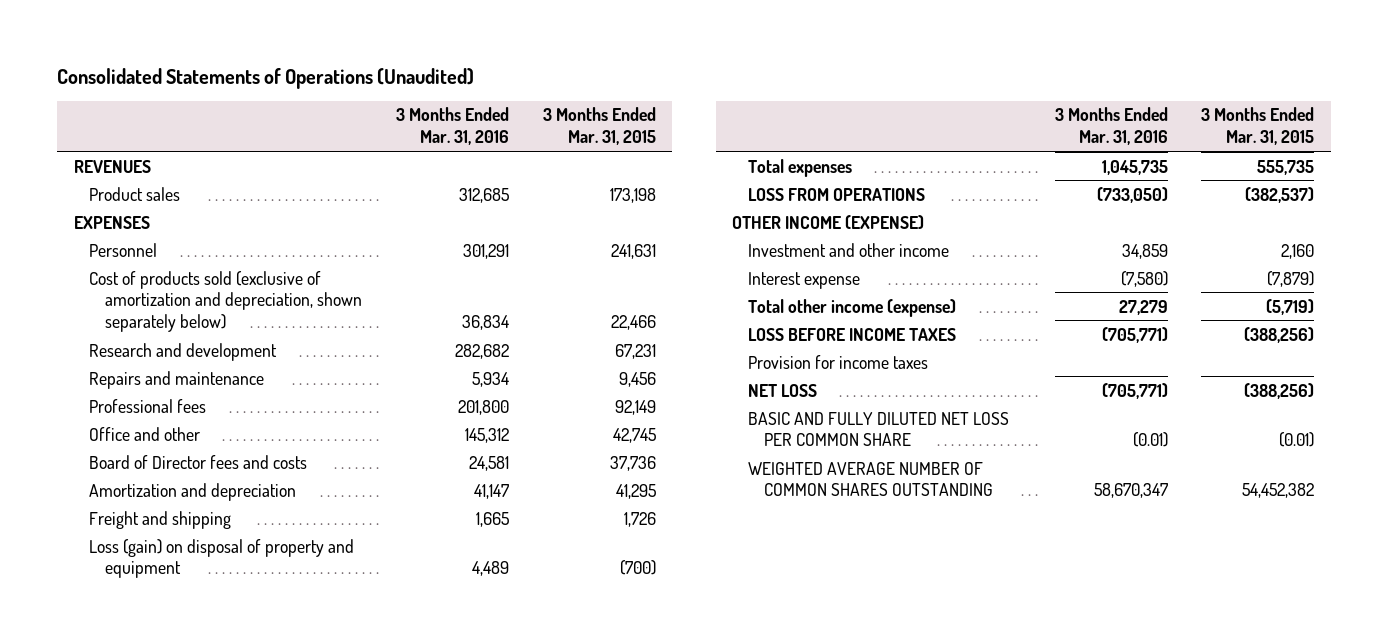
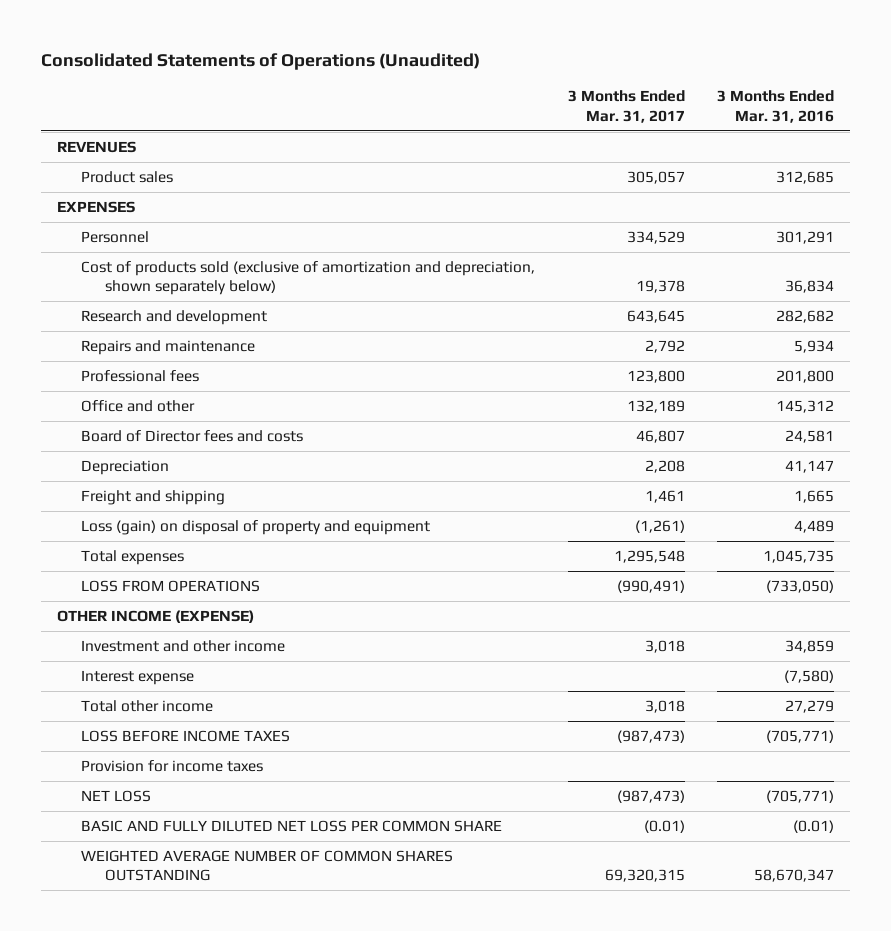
- | 3 Months Ended Mar. 31, 2016 | 3 Months Ended Mar. 31, 2015
+ | 3 Months Ended Mar. 31, 2017 | 3 Months Ended Mar. 31, 2016
- Amortization and depreciation | 41,147 | 41,295
+ Depreciation | 2,208 | 41,147
- Total other income (expense) | 27,279 | (5,719)
+ Total other income | 3,018 | 27,279

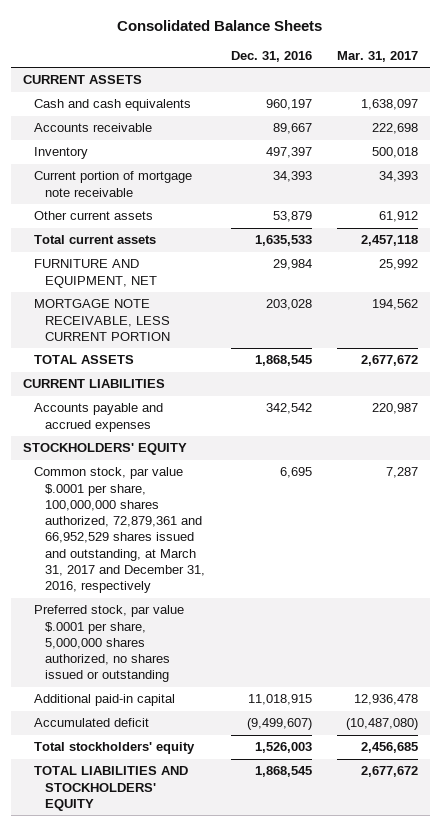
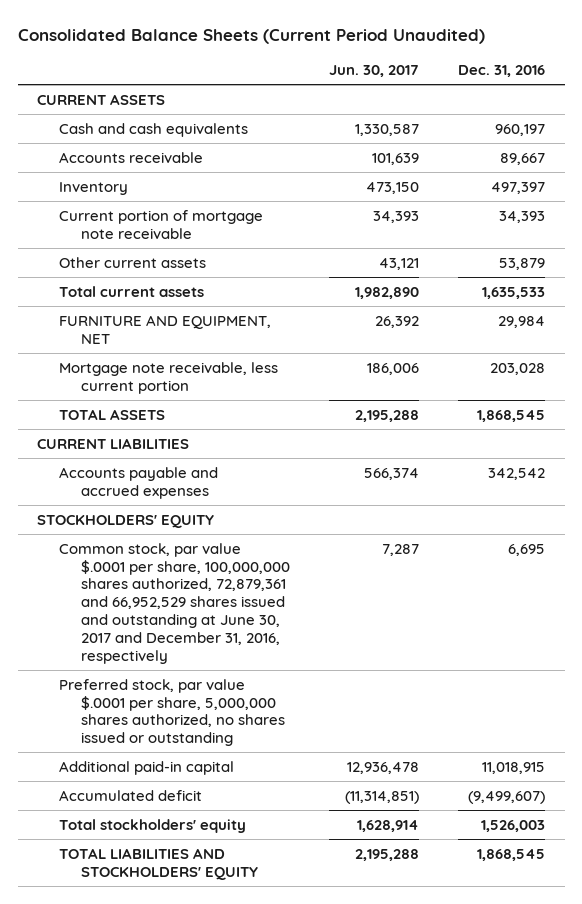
- Consolidated Balance Sheets
+ Consolidated Balance Sheets (Current Period Unaudited)
- | Dec. 31, 2016 | Mar. 31, 2017
+ | Jun. 30, 2017 | Dec. 31, 2016
- MORTGAGE NOTE RECEIVABLE, LESS CURRENT PORTION | 203,028 | 194,562
+ Mortgage note receivable, less current portion | 186,006 | 203,028
- Common stock, par value $.0001 per share, 100,000,000 shares authorized, 72,879,361 and 66,952,529 shares issued and outstanding, at March 31, 2017 and December 31, 2016, respectively | 6,695 | 7,287
+ Common stock, par value $.0001 per share, 100,000,000 shares authorized, 72,879,361 and 66,952,529 shares issued and outstanding at June 30, 2017 and December 31, 2016, respectively | 7,287 | 6,695

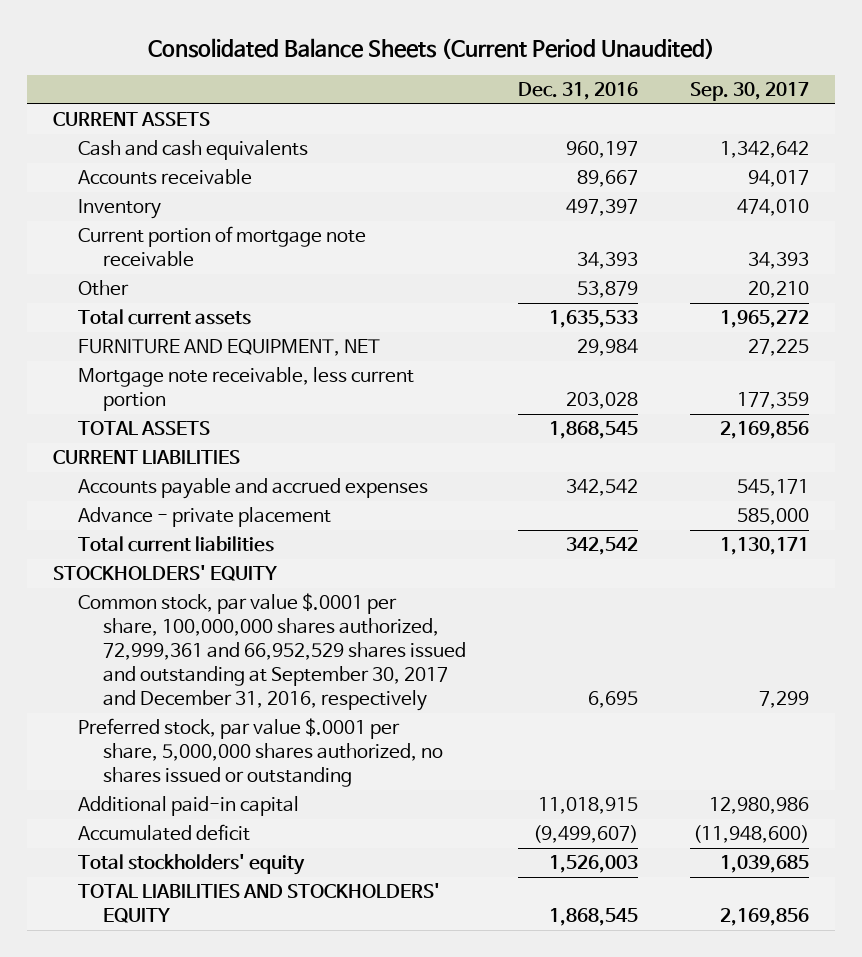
- | Jun. 30, 2017 | Dec. 31, 2016
+ | Dec. 31, 2016 | Sep. 30, 2017
- Other current assets | 43,121 | 53,879
+ Other | 53,879 | 20,210
+ Advance - private placement | | 585,000
+ Total current liabilities | 342,542 | 1,130,171
- Common stock, par value $.0001 per share, 100,000,000 shares authorized, 72,879,361 and 66,952,529 shares issued and outstanding at June 30, 2017 and December 31, 2016, respectively | 7,287 | 6,695
+ Common stock, par value $.0001 per share, 100,000,000 shares authorized, 72,999,361 and 66,952,529 shares issued and outstanding at September 30, 2017 and December 31, 2016, respectively | 6,695 | 7,299

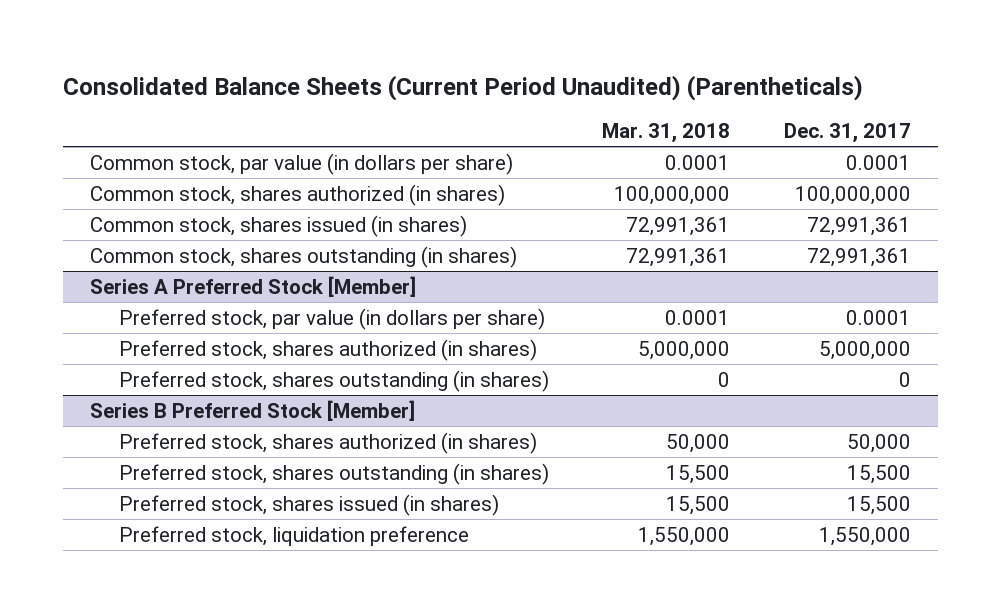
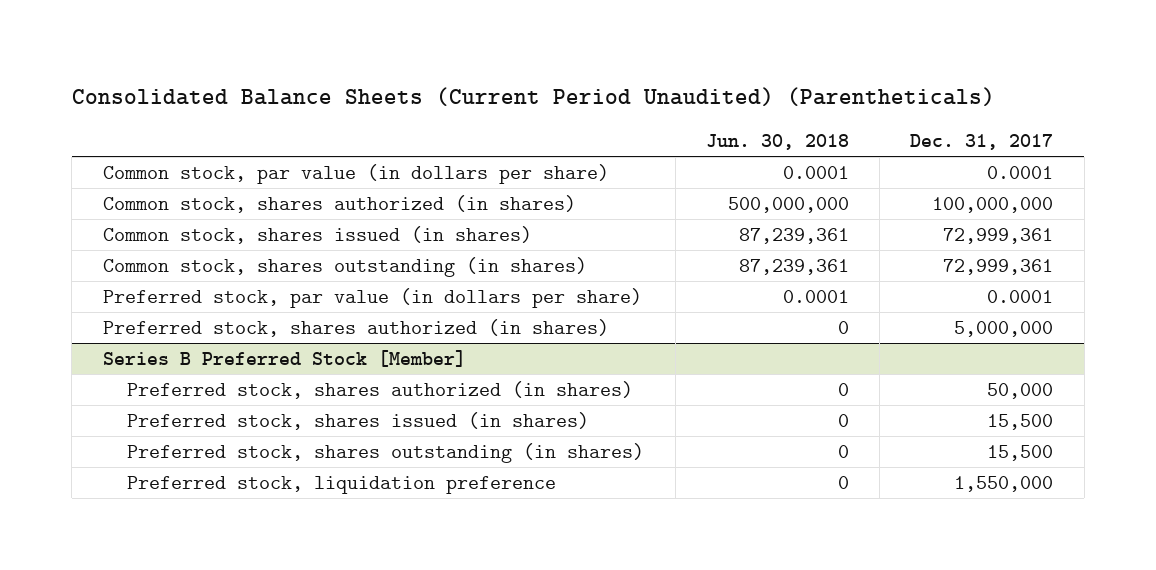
- | Mar. 31, 2018 | Dec. 31, 2017
+ | Jun. 30, 2018 | Dec. 31, 2017
- Common stock, shares issued (in shares) | 72,991,361 | 72,991,361
- Common stock, shares outstanding (in shares) | 72,991,361 | 72,991,361
- Series A Preferred Stock [Member]
+ Common stock, shares issued (in shares) | 87,239,361 | 72,999,361
+ Common stock, shares outstanding (in shares) | 87,239,361 | 72,999,361
- Preferred stock, shares outstanding (in shares) | 0 | 0
@ Series B Preferred Stock [Member]
moved down: Preferred stock, shares outstanding (in shares) | 0 | 15,500

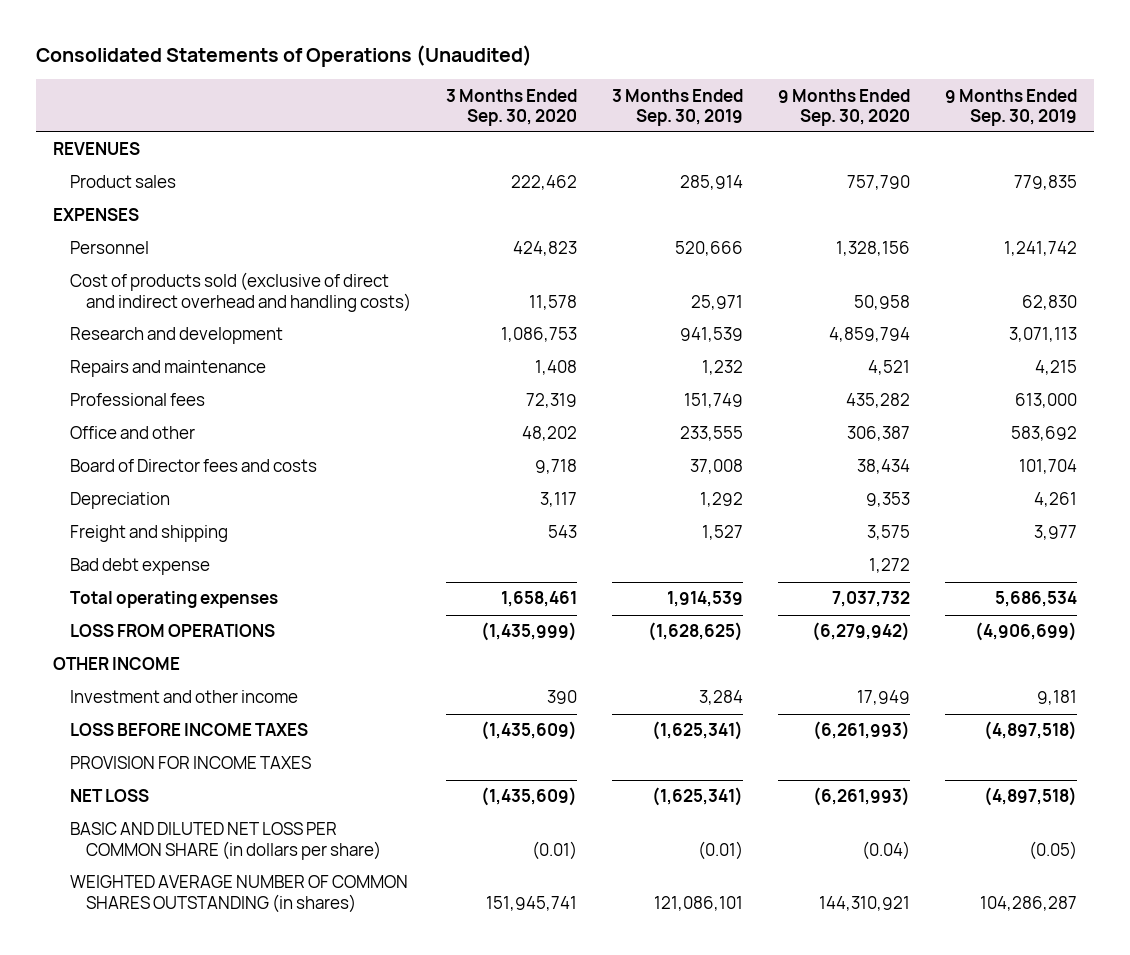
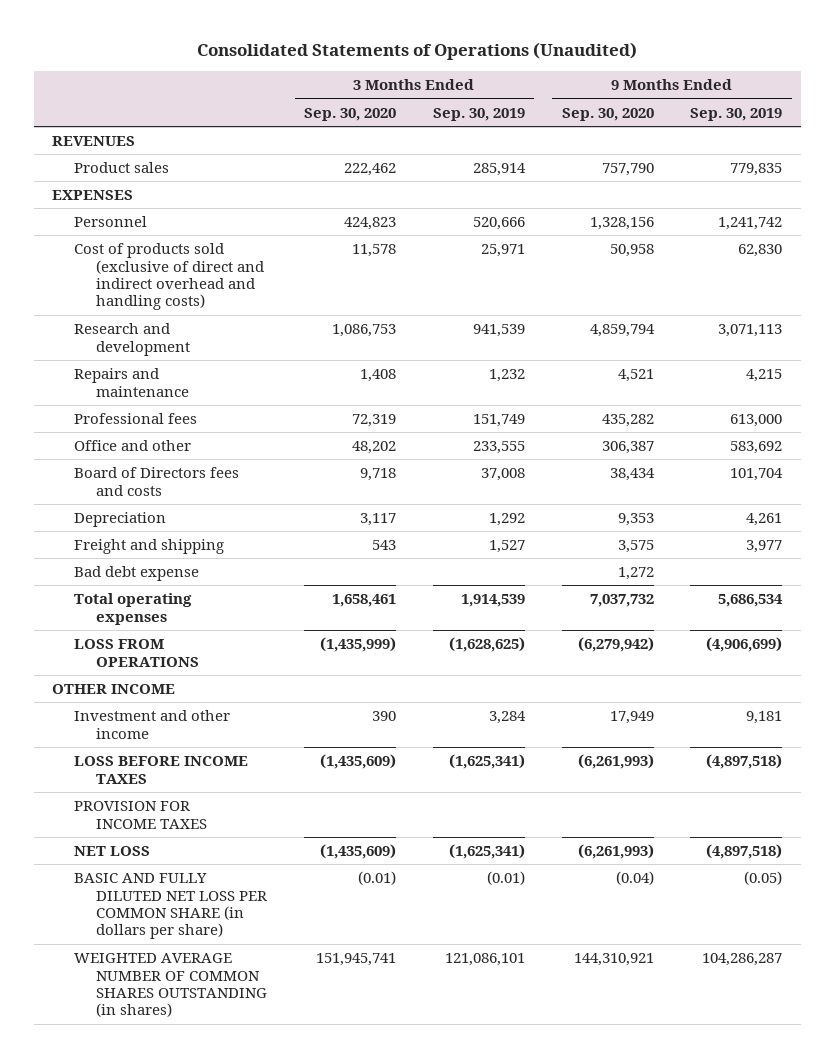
- Board of Director fees and costs | 9,718 | 37,008 | 38,434 | 101,704
+ Board of Directors fees and costs | 9,718 | 37,008 | 38,434 | 101,704
- BASIC AND DILUTED NET LOSS PER COMMON SHARE (in dollars per share) | (0.01) | (0.01) | (0.04) | (0.05)
+ BASIC AND FULLY DILUTED NET LOSS PER COMMON SHARE (in dollars per share) | (0.01) | (0.01) | (0.04) | (0.05)

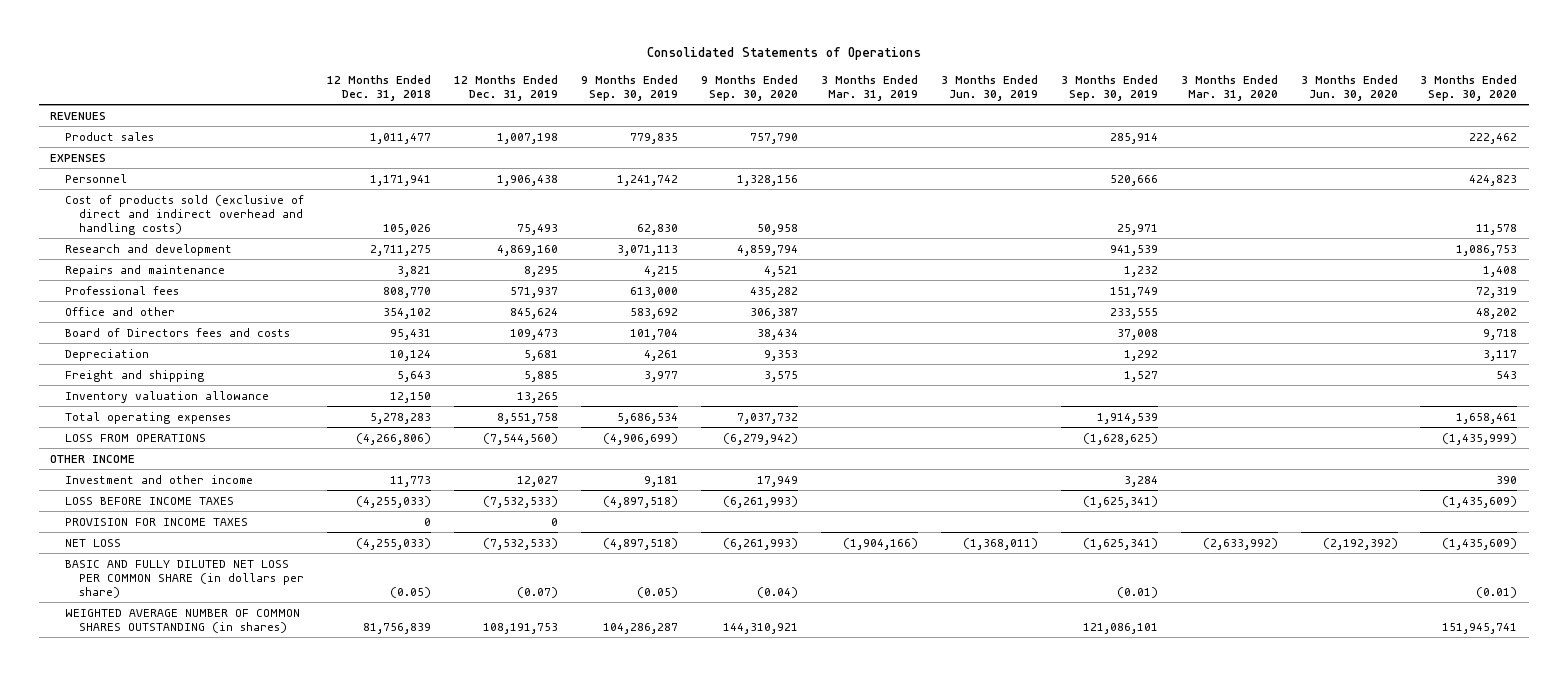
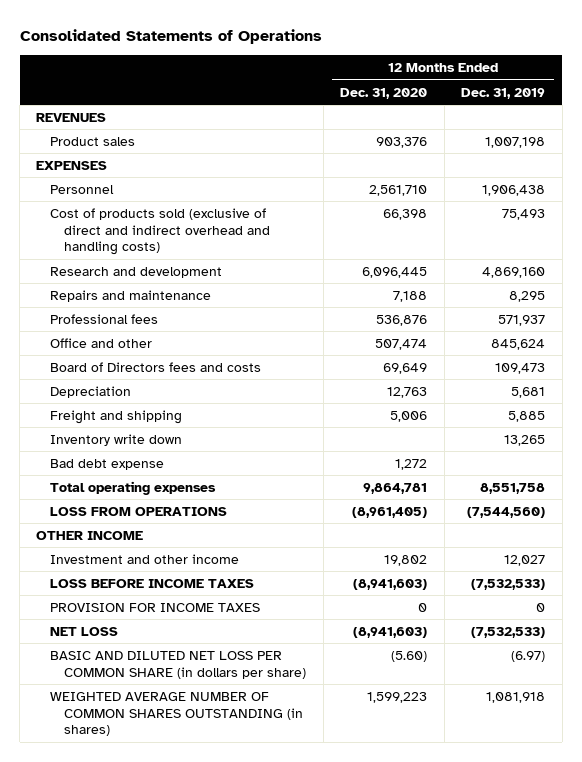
- | 12 Months Ended Dec. 31, 2018 | 12 Months Ended Dec. 31, 2019 | 9 Months Ended Sep. 30, 2019 | 9 Months Ended Sep. 30, 2020 | 3 Months Ended Mar. 31, 2019 | 3 Months Ended Jun. 30, 2019 | 3 Months Ended Sep. 30, 2019 | 3 Months Ended Mar. 31, 2020 | 3 Months Ended Jun. 30, 2020 | 3 Months Ended Sep. 30, 2020
+ | 12 Months Ended Dec. 31, 2020 | 12 Months Ended Dec. 31, 2019
- Inventory valuation allowance | 12,150 | 13,265 | | | | | | | |
+ Inventory write down | | 13,265
+ Bad debt expense | 1,272 |
- BASIC AND FULLY DILUTED NET LOSS PER COMMON SHARE (in dollars per share) | (0.05) | (0.07) | (0.05) | (0.04) | | | (0.01) | | | (0.01)
- WEIGHTED AVERAGE NUMBER OF COMMON SHARES OUTSTANDING (in shares) | 81,756,839 | 108,191,753 | 104,286,287 | 144,310,921 | | | 121,086,101 | | | 151,945,741
+ BASIC AND DILUTED NET LOSS PER COMMON SHARE (in dollars per share) | (5.60) | (6.97)
+ WEIGHTED AVERAGE NUMBER OF COMMON SHARES OUTSTANDING (in shares) | 1,599,223 | 1,081,918

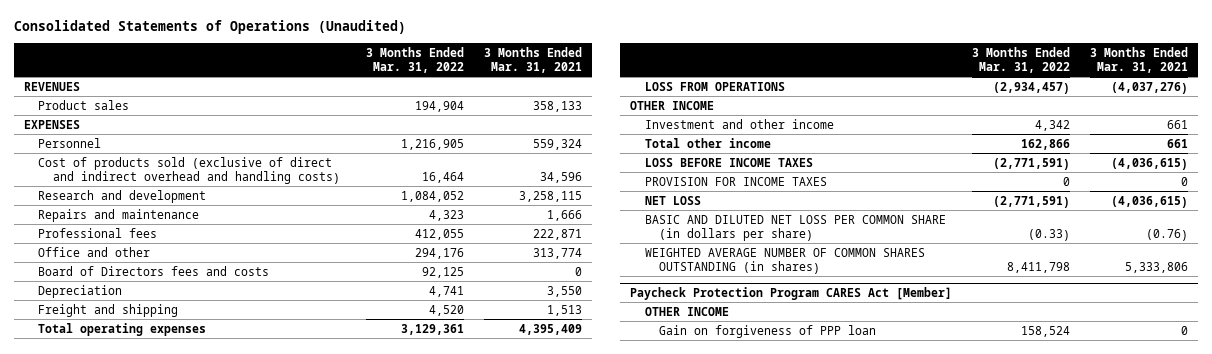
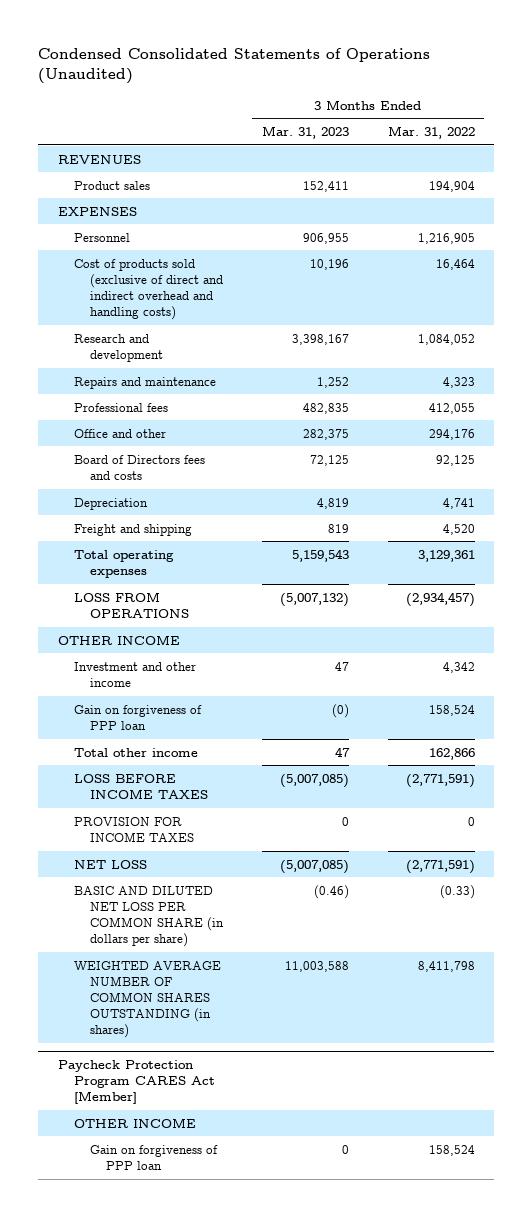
- Consolidated Statements of Operations (Unaudited)
+ Condensed Consolidated Statements of Operations (Unaudited)
- | 3 Months Ended Mar. 31, 2022 | 3 Months Ended Mar. 31, 2021
+ | 3 Months Ended Mar. 31, 2023 | 3 Months Ended Mar. 31, 2022
+ Gain on forgiveness of PPP loan | (0) | 158,524

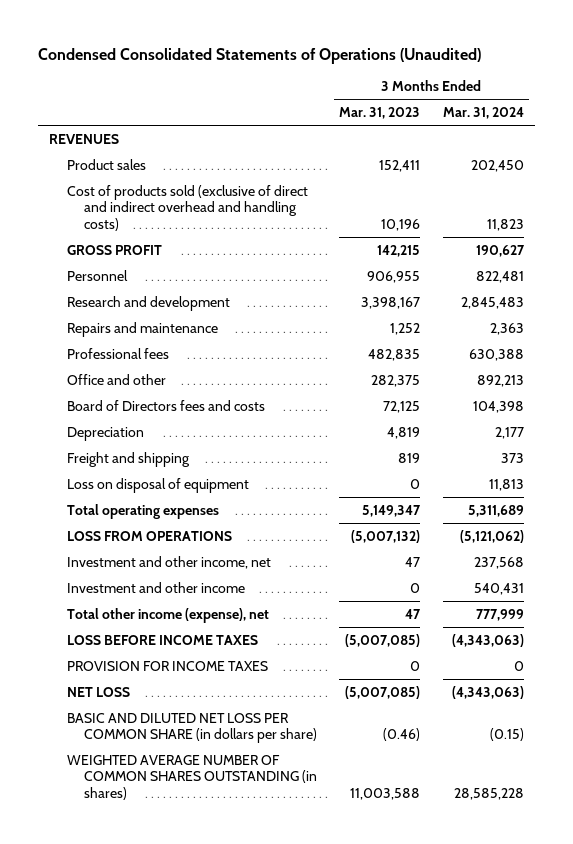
- | 3 Months Ended Mar. 31, 2023 | 3 Months Ended Mar. 31, 2022
+ | 3 Months Ended Mar. 31, 2023 | 3 Months Ended Mar. 31, 2024
- EXPENSES
+ GROSS PROFIT | 142,215 | 190,627
moved down: Personnel | 906,955 | 822,481
- Total operating expenses | 5,159,543 | 3,129,361
+ Loss on disposal of equipment | 0 | 11,813
+ Total operating expenses | 5,149,347 | 5,311,689
- OTHER INCOME
- Investment and other income | 47 | 4,342
- Gain on forgiveness of PPP loan | (0) | 158,524
- Total other income | 47 | 162,866
+ Investment and other income, net | 47 | 237,568
+ Investment and other income | 0 | 540,431
+ Total other income (expense), net | 47 | 777,999
- Paycheck Protection Program CARES Act [Member]
- OTHER INCOME
- Gain on forgiveness of PPP loan | 0 | 158,524

